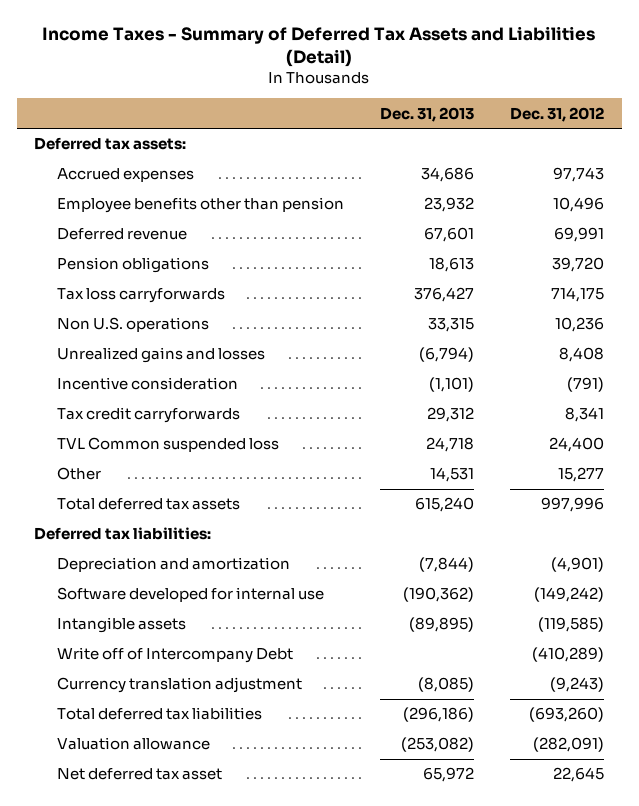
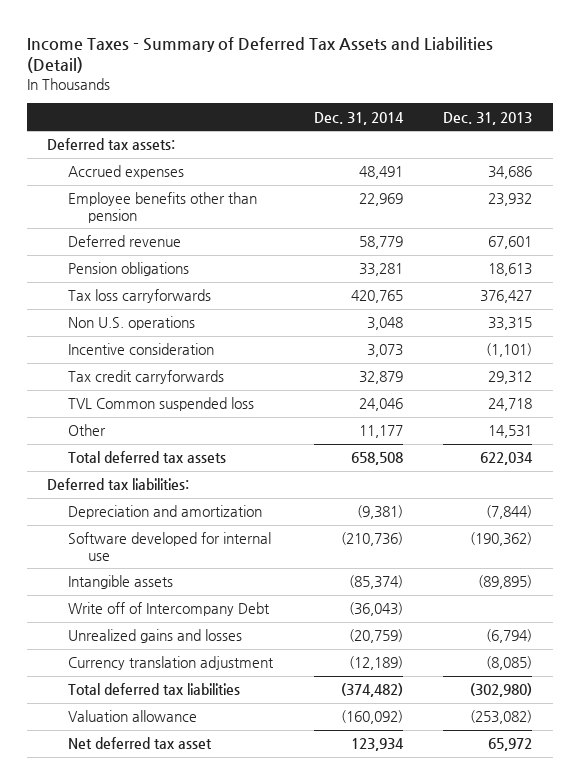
- | Dec. 31, 2013 | Dec. 31, 2012
+ | Dec. 31, 2014 | Dec. 31, 2013
- Total deferred tax assets | 615,240 | 997,996
+ Total deferred tax assets | 658,508 | 622,034
moved down: Unrealized gains and losses | (20,759) | (6,794)
- Total deferred tax liabilities | (296,186) | (693,260)
+ Total deferred tax liabilities | (374,482) | (302,980)

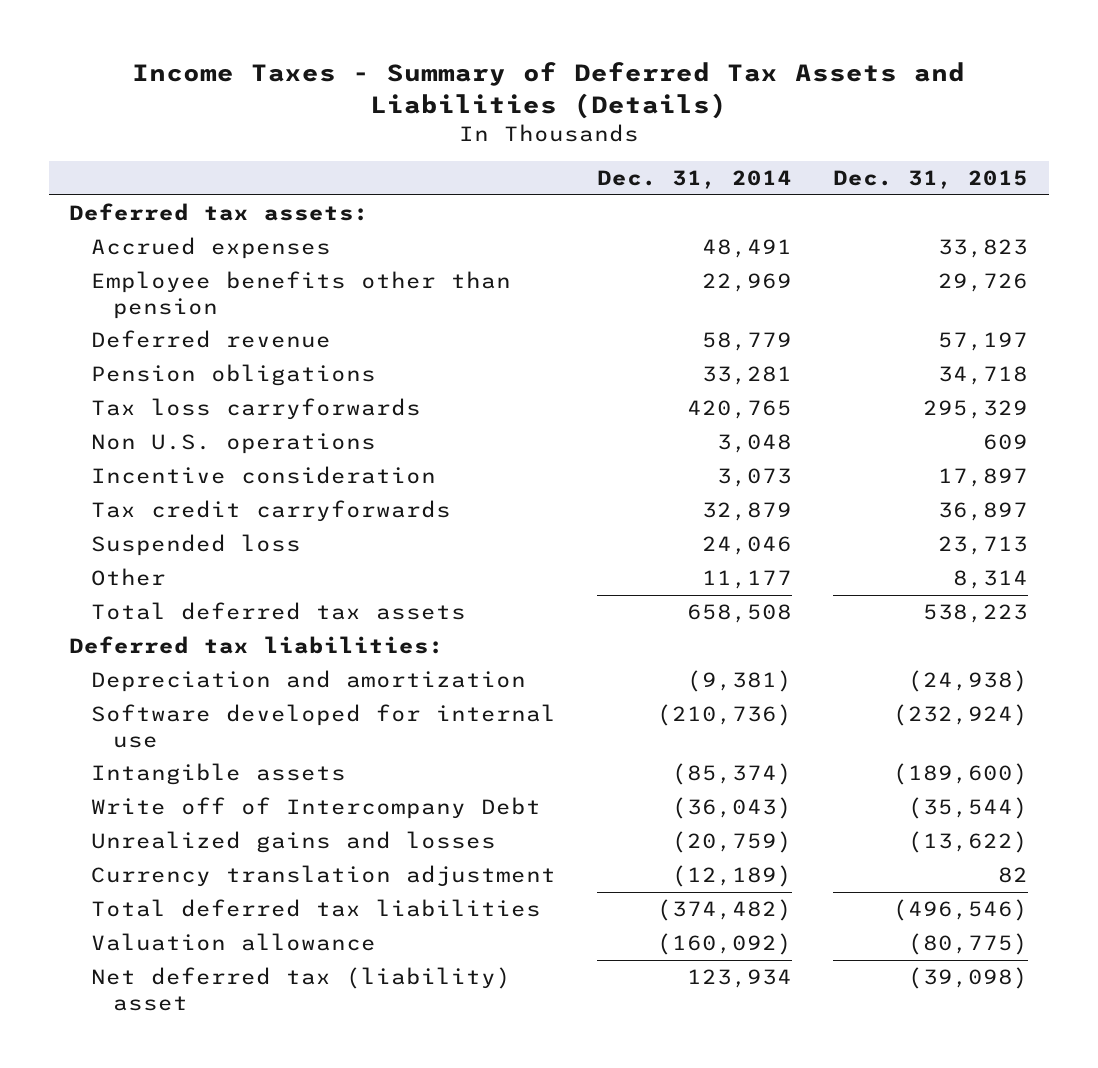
- Income Taxes - Summary of Deferred Tax Assets and Liabilities (Detail)
+ Income Taxes - Summary of Deferred Tax Assets and Liabilities (Details)
- | Dec. 31, 2014 | Dec. 31, 2013
+ | Dec. 31, 2014 | Dec. 31, 2015
- TVL Common suspended loss | 24,046 | 24,718
+ Suspended loss | 24,046 | 23,713
- Net deferred tax asset | 123,934 | 65,972
+ Net deferred tax (liability) asset | 123,934 | (39,098)

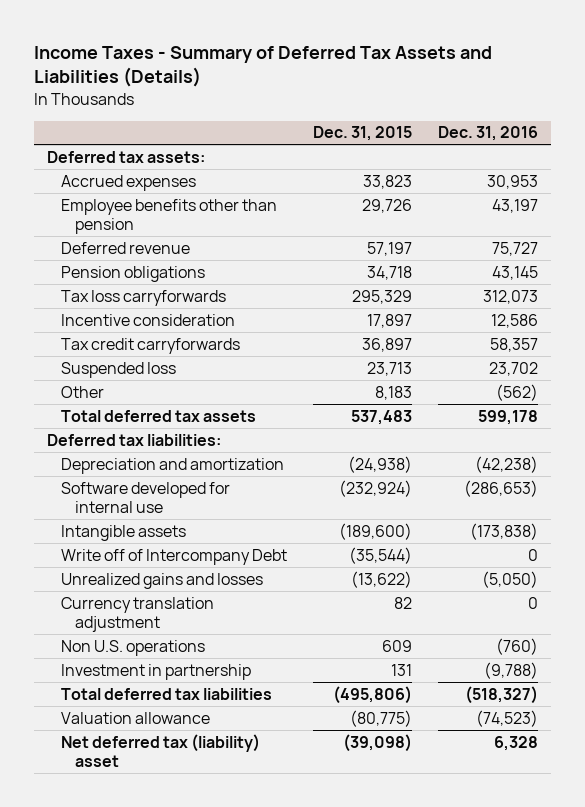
- | Dec. 31, 2014 | Dec. 31, 2015
+ | Dec. 31, 2015 | Dec. 31, 2016
- Other | 11,177 | 8,314
- Total deferred tax assets | 658,508 | 538,223
+ Other | 8,183 | (562)
+ Total deferred tax assets | 537,483 | 599,178
- Total deferred tax liabilities | (374,482) | (496,546)
moved down: Non U.S. operations | 609 | (760)
+ Investment in partnership | 131 | (9,788)
+ Total deferred tax liabilities | (495,806) | (518,327)

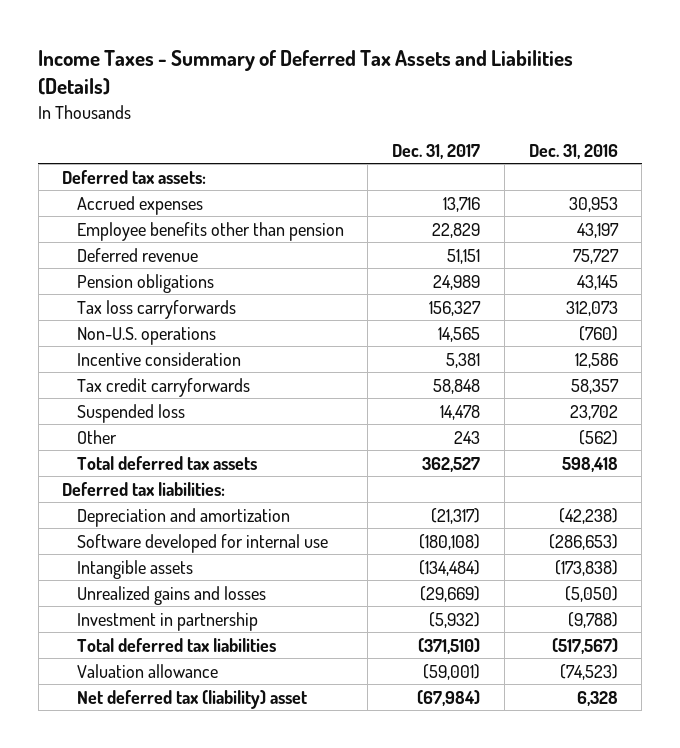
- | Dec. 31, 2015 | Dec. 31, 2016
+ | Dec. 31, 2017 | Dec. 31, 2016
+ Non-U.S. operations | 14,565 | (760)
- Total deferred tax assets | 537,483 | 599,178
+ Total deferred tax assets | 362,527 | 598,418
- Write off of Intercompany Debt | (35,544) | 0
- Currency translation adjustment | 82 | 0
- Non U.S. operations | 609 | (760)
- Total deferred tax liabilities | (495,806) | (518,327)
+ Total deferred tax liabilities | (371,510) | (517,567)

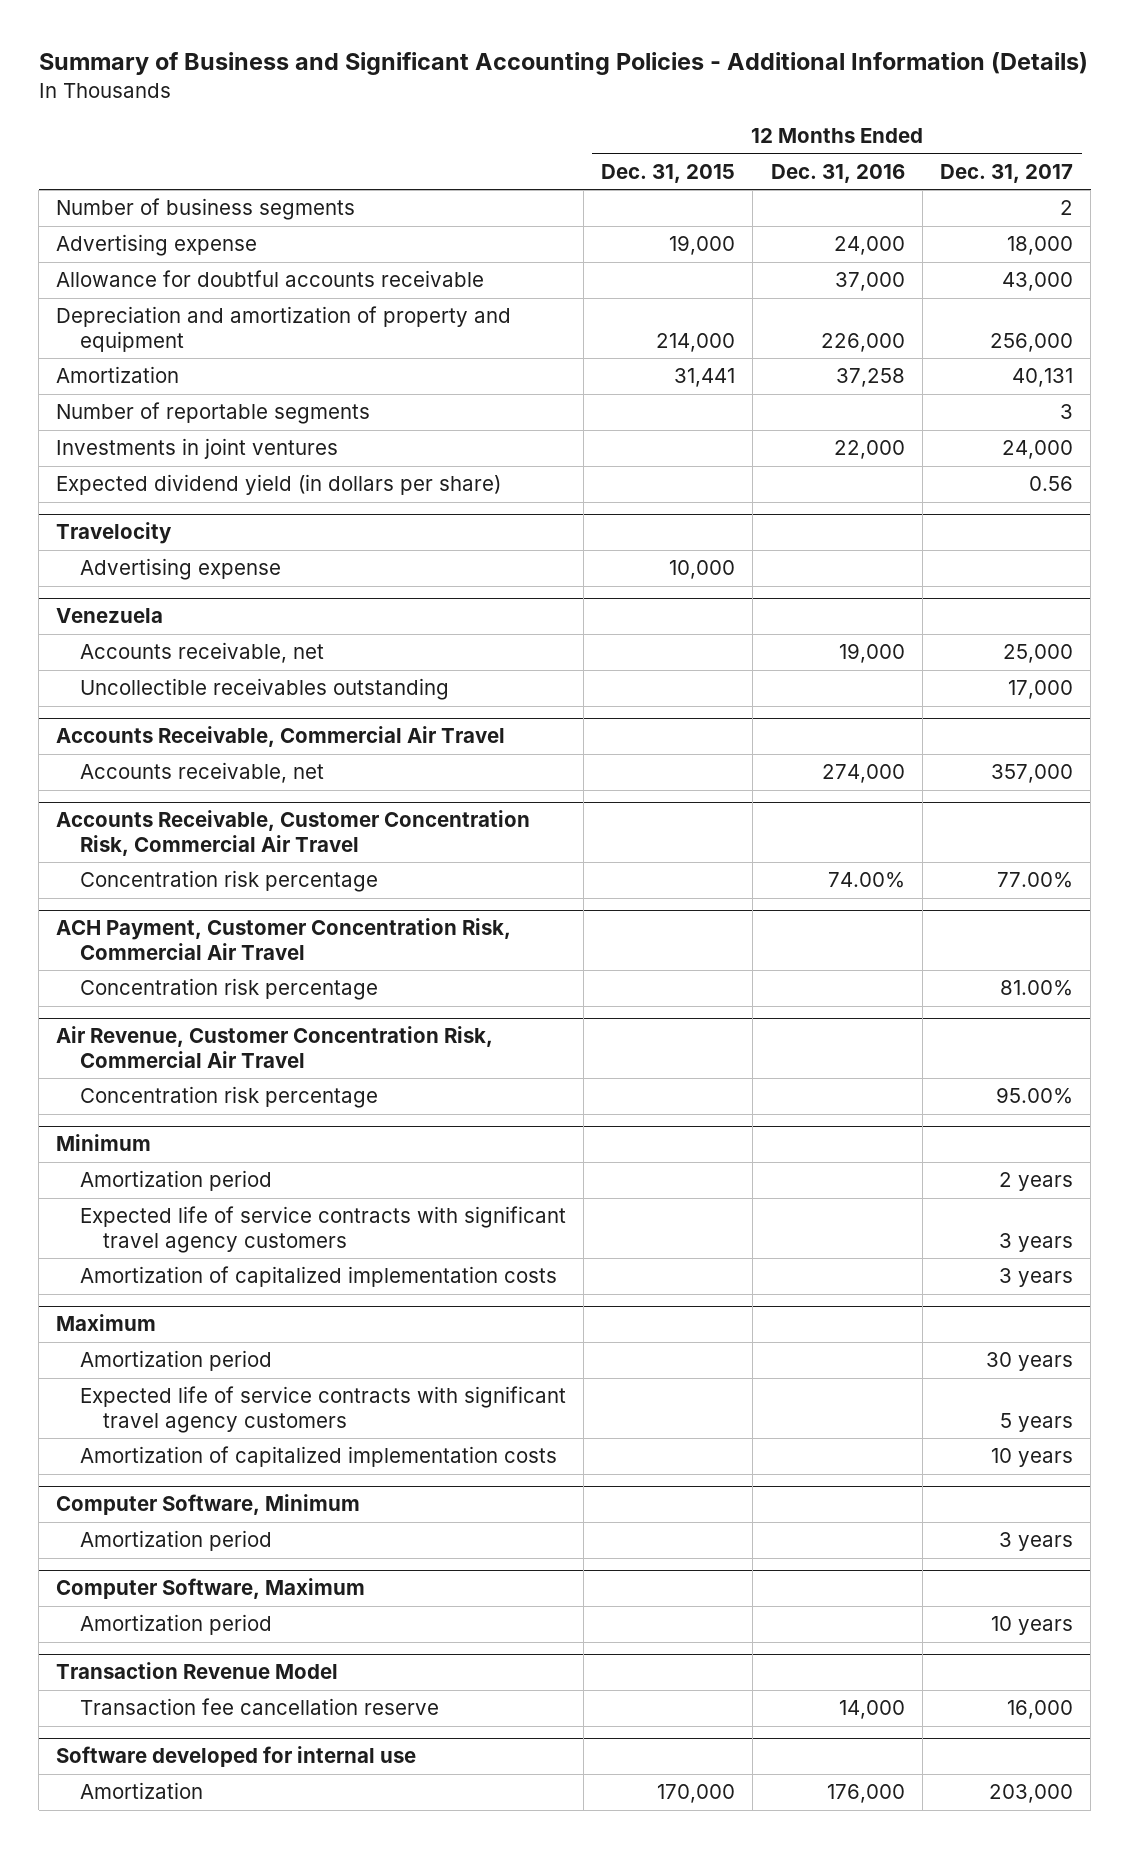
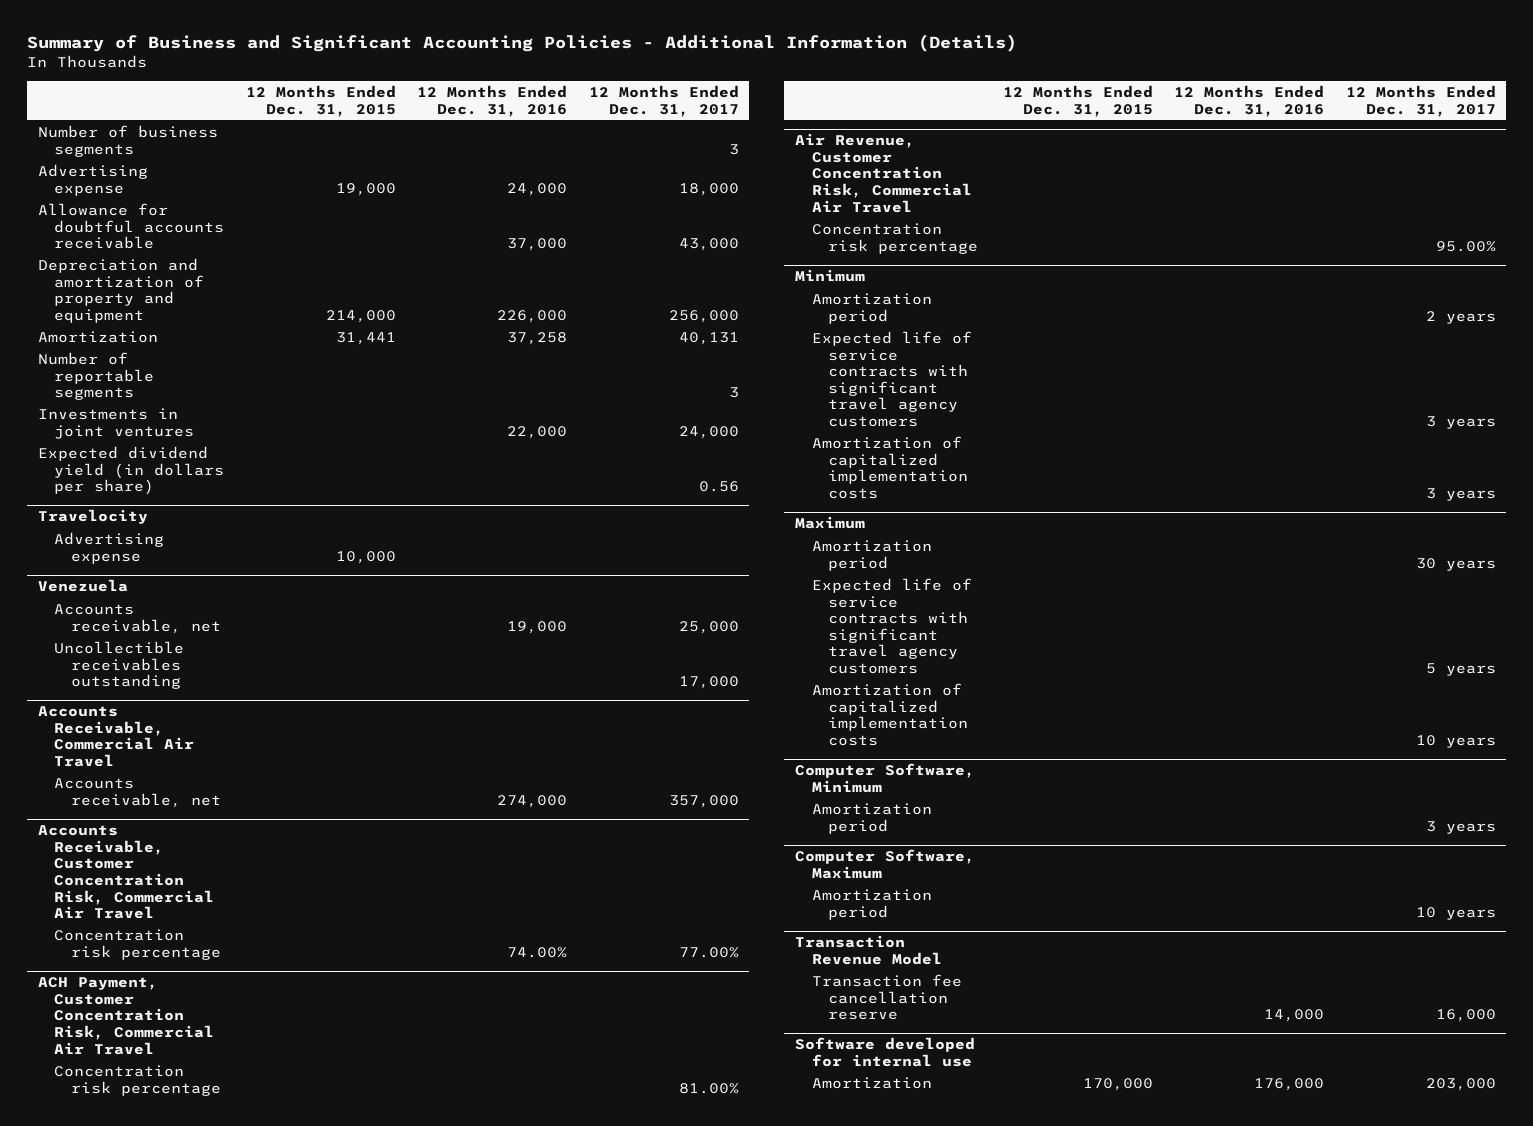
- Number of business segments | | | 2
+ Number of business segments | | | 3

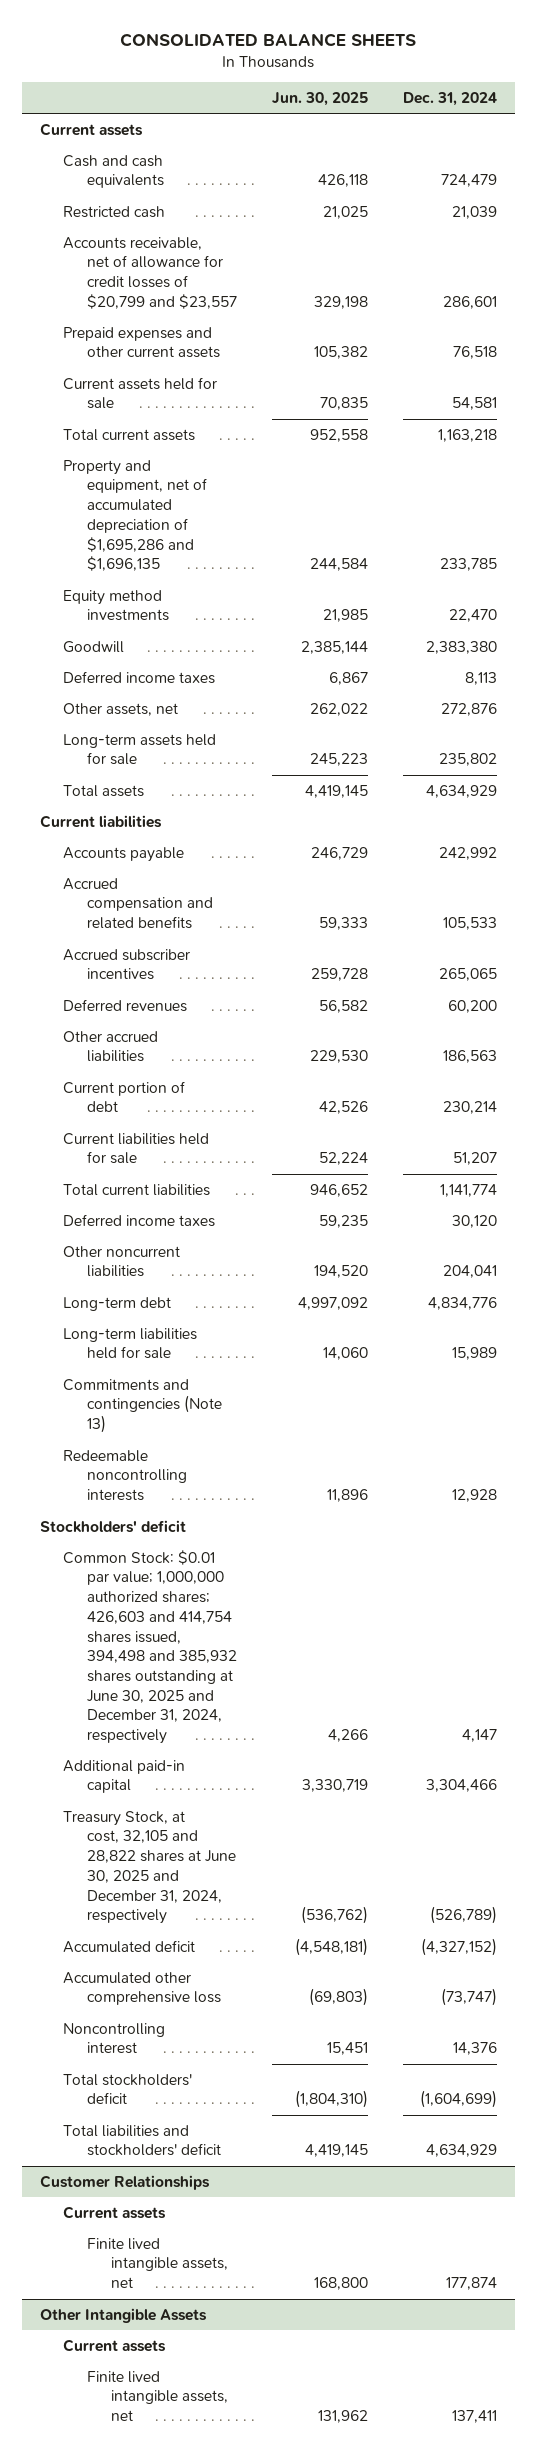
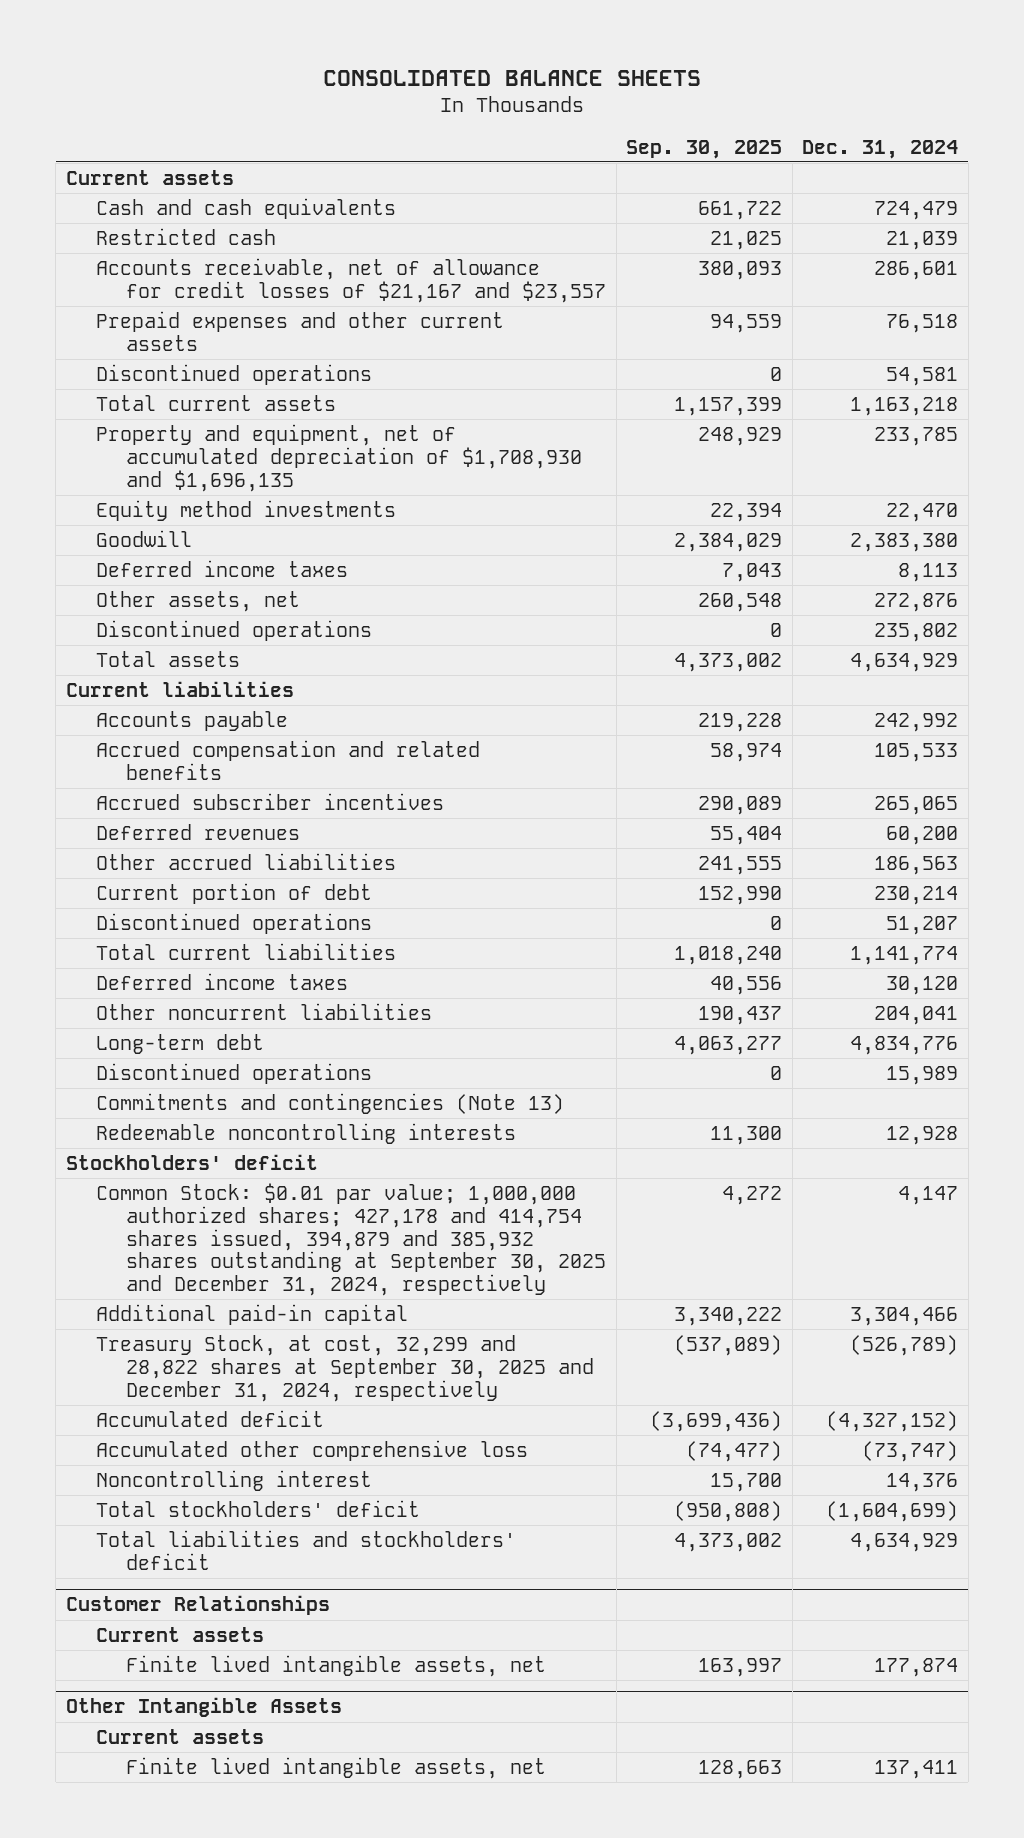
- | Jun. 30, 2025 | Dec. 31, 2024
+ | Sep. 30, 2025 | Dec. 31, 2024
- Accounts receivable, net of allowance for credit losses of $20,799 and $23,557 | 329,198 | 286,601
+ Accounts receivable, net of allowance for credit losses of $21,167 and $23,557 | 380,093 | 286,601
- Current assets held for sale | 70,835 | 54,581
+ Discontinued operations | 0 | 54,581
- Property and equipment, net of accumulated depreciation of $1,695,286 and $1,696,135 | 244,584 | 233,785
+ Property and equipment, net of accumulated depreciation of $1,708,930 and $1,696,135 | 248,929 | 233,785
- Long-term assets held for sale | 245,223 | 235,802
+ Discontinued operations | 0 | 235,802
- Current liabilities held for sale | 52,224 | 51,207
+ Discontinued operations | 0 | 51,207
- Long-term liabilities held for sale | 14,060 | 15,989
+ Discontinued operations | 0 | 15,989
- Common Stock: $0.01 par value; 1,000,000 authorized shares; 426,603 and 414,754 shares issued, 394,498 and 385,932 shares outstanding at June 30, 2025 and December 31, 2024, respectively | 4,266 | 4,147
+ Common Stock: $0.01 par value; 1,000,000 authorized shares; 427,178 and 414,754 shares issued, 394,879 and 385,932 shares outstanding at September 30, 2025 and December 31, 2024, respectively | 4,272 | 4,147
- Treasury Stock, at cost, 32,105 and 28,822 shares at June 30, 2025 and December 31, 2024, respectively | (536,762) | (526,789)
+ Treasury Stock, at cost, 32,299 and 28,822 shares at September 30, 2025 and December 31, 2024, respectively | (537,089) | (526,789)

